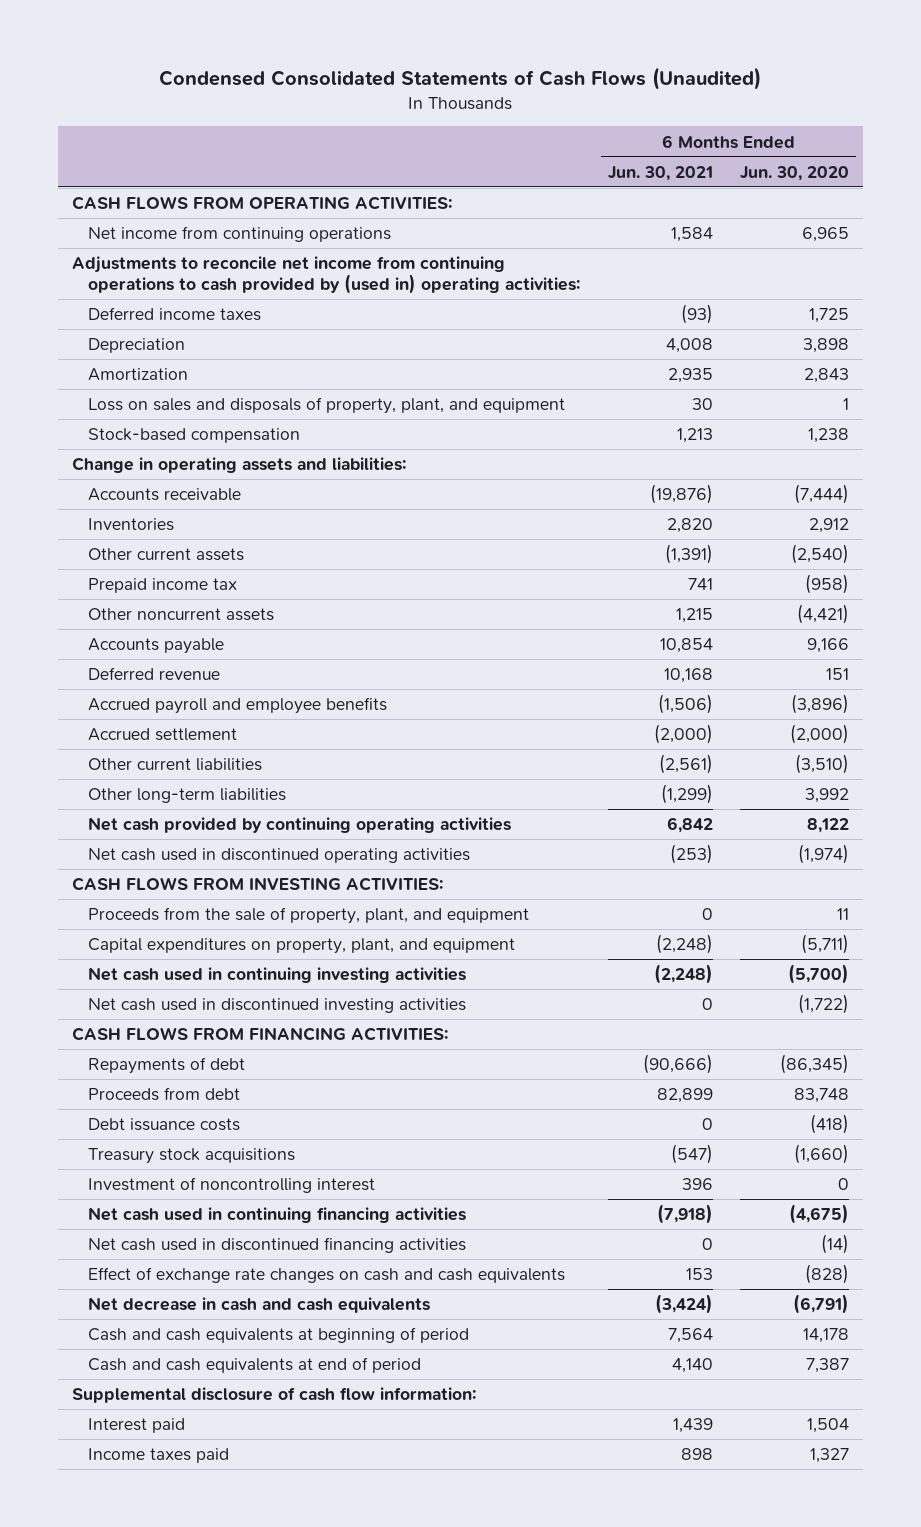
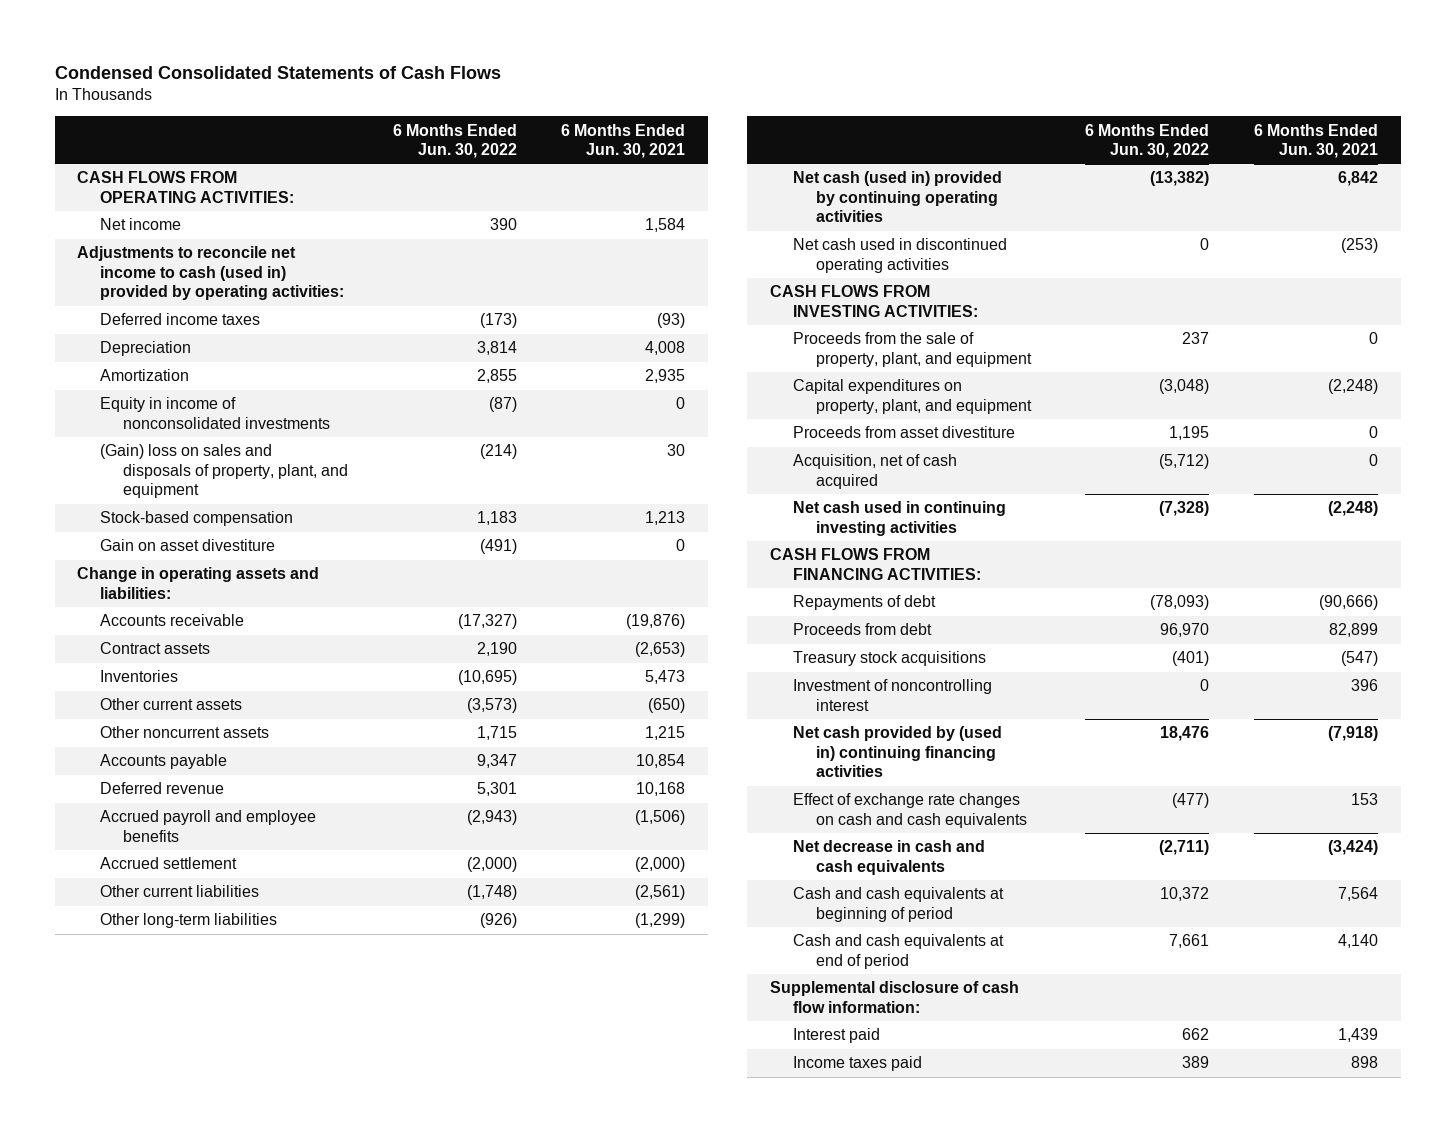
- Condensed Consolidated Statements of Cash Flows (Unaudited)
+ Condensed Consolidated Statements of Cash Flows
- | 6 Months Ended Jun. 30, 2021 | 6 Months Ended Jun. 30, 2020
+ | 6 Months Ended Jun. 30, 2022 | 6 Months Ended Jun. 30, 2021
- Net income from continuing operations | 1,584 | 6,965
- Adjustments to reconcile net income from continuing operations to cash provided by (used in) operating activities:
+ Net income | 390 | 1,584
+ Adjustments to reconcile net income to cash (used in) provided by operating activities:
- Loss on sales and disposals of property, plant, and equipment | 30 | 1
+ Equity in income of nonconsolidated investments | (87) | 0
+ (Gain) loss on sales and disposals of property, plant, and equipment | (214) | 30
+ Gain on asset divestiture | (491) | 0
- Inventories | 2,820 | 2,912
- Other current assets | (1,391) | (2,540)
- Prepaid income tax | 741 | (958)
+ Contract assets | 2,190 | (2,653)
+ Inventories | (10,695) | 5,473
+ Other current assets | (3,573) | (650)
- Net cash provided by continuing operating activities | 6,842 | 8,122
+ Net cash (used in) provided by continuing operating activities | (13,382) | 6,842
+ Proceeds from asset divestiture | 1,195 | 0
+ Acquisition, net of cash acquired | (5,712) | 0
- Net cash used in discontinued investing activities | 0 | (1,722)
- Debt issuance costs | 0 | (418)
- Net cash used in continuing financing activities | (7,918) | (4,675)
- Net cash used in discontinued financing activities | 0 | (14)
+ Net cash provided by (used in) continuing financing activities | 18,476 | (7,918)

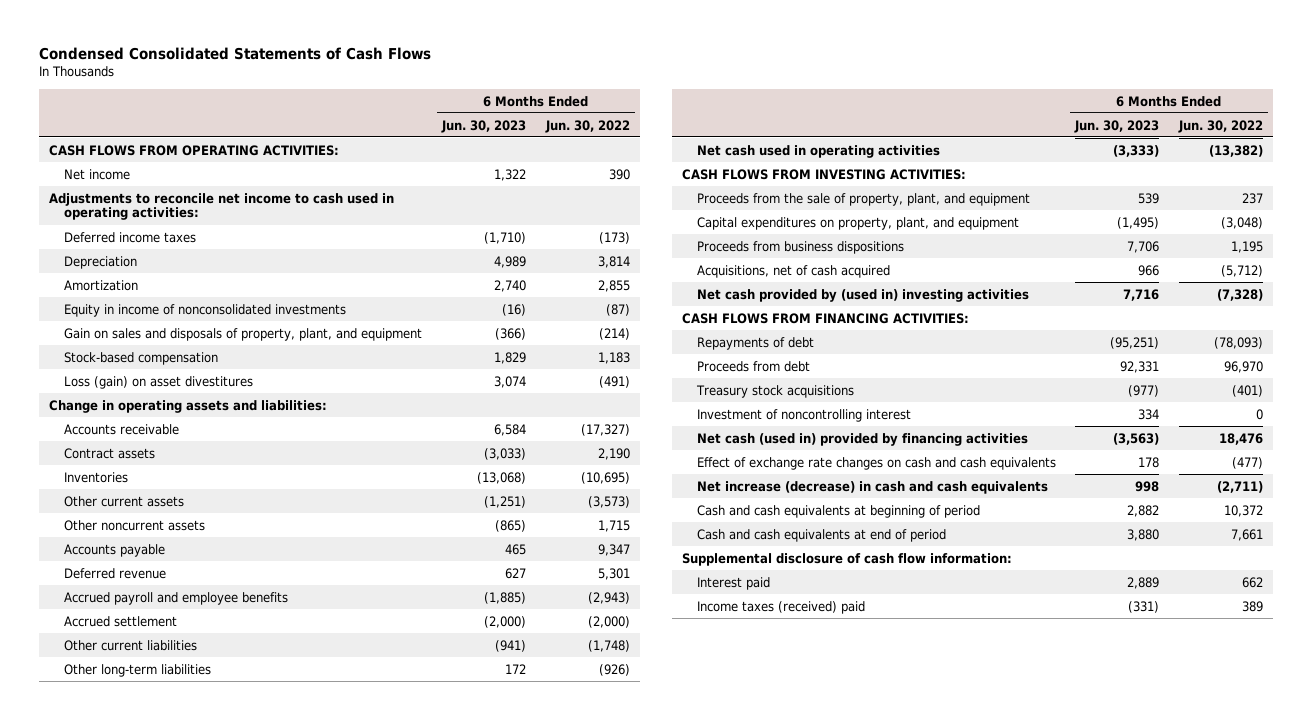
- | 6 Months Ended Jun. 30, 2022 | 6 Months Ended Jun. 30, 2021
+ | 6 Months Ended Jun. 30, 2023 | 6 Months Ended Jun. 30, 2022
- Adjustments to reconcile net income to cash (used in) provided by operating activities:
+ Adjustments to reconcile net income to cash used in operating activities:
- (Gain) loss on sales and disposals of property, plant, and equipment | (214) | 30
+ Gain on sales and disposals of property, plant, and equipment | (366) | (214)
- Gain on asset divestiture | (491) | 0
+ Loss (gain) on asset divestitures | 3,074 | (491)
- Net cash (used in) provided by continuing operating activities | (13,382) | 6,842
- Net cash used in discontinued operating activities | 0 | (253)
+ Net cash used in operating activities | (3,333) | (13,382)
- Proceeds from asset divestiture | 1,195 | 0
- Acquisition, net of cash acquired | (5,712) | 0
- Net cash used in continuing investing activities | (7,328) | (2,248)
+ Proceeds from business dispositions | 7,706 | 1,195
+ Acquisitions, net of cash acquired | 966 | (5,712)
+ Net cash provided by (used in) investing activities | 7,716 | (7,328)
- Net cash provided by (used in) continuing financing activities | 18,476 | (7,918)
+ Net cash (used in) provided by financing activities | (3,563) | 18,476
- Net decrease in cash and cash equivalents | (2,711) | (3,424)
+ Net increase (decrease) in cash and cash equivalents | 998 | (2,711)
- Income taxes paid | 389 | 898
+ Income taxes (received) paid | (331) | 389

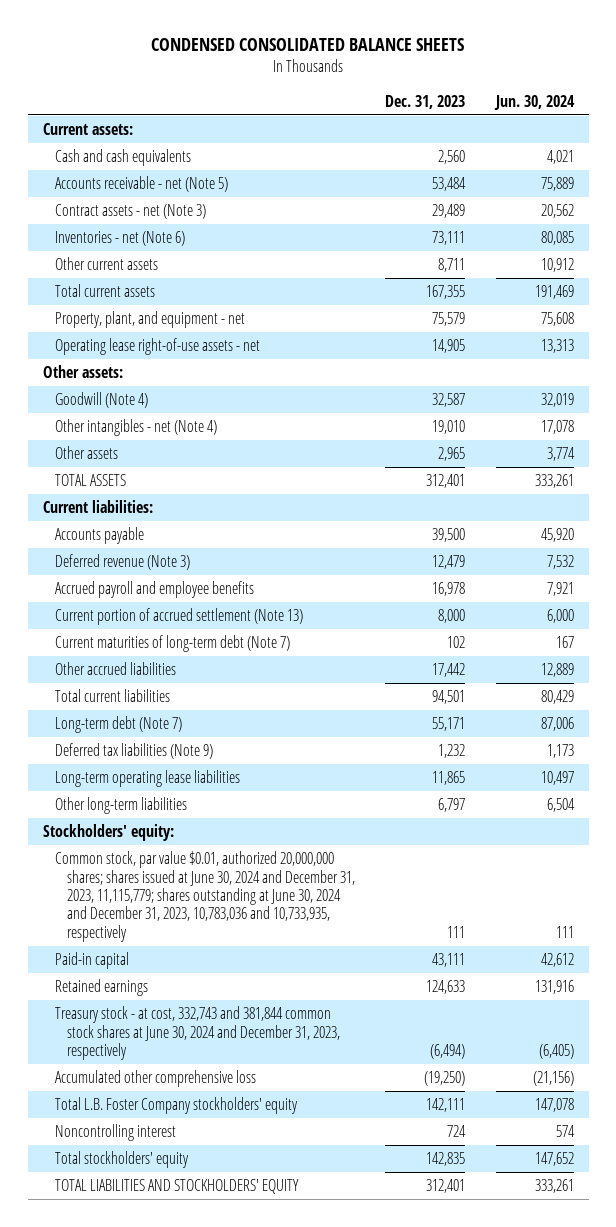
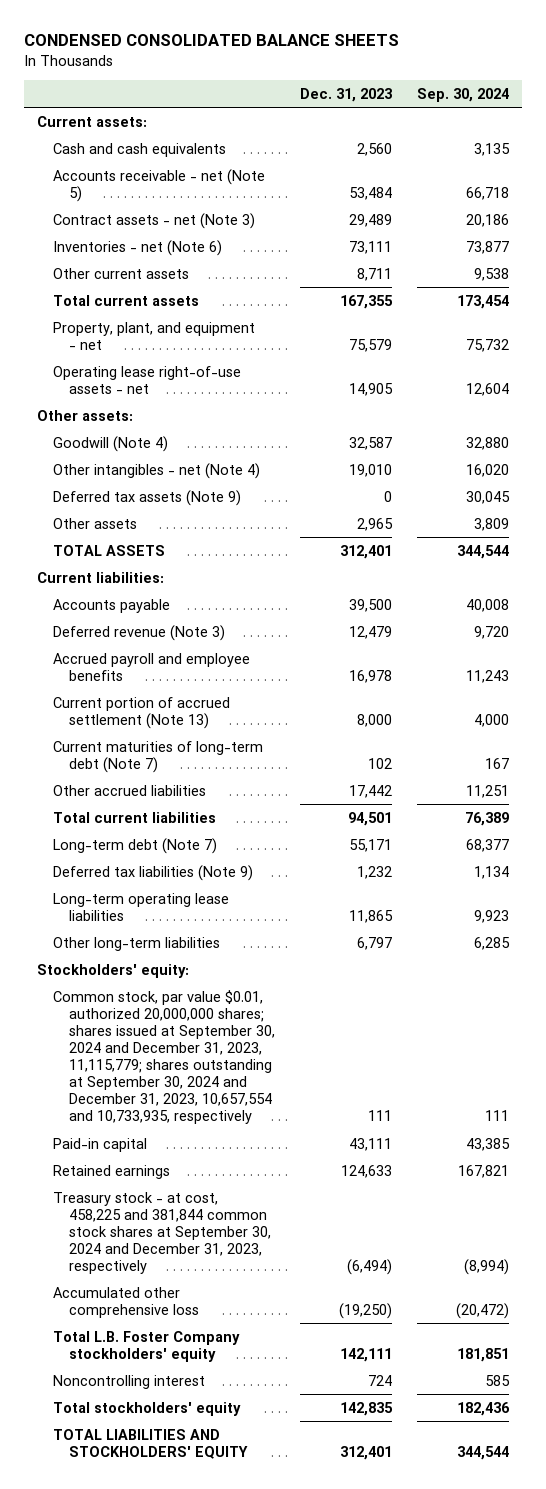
- | Dec. 31, 2023 | Jun. 30, 2024
+ | Dec. 31, 2023 | Sep. 30, 2024
+ Deferred tax assets (Note 9) | 0 | 30,045
- Common stock, par value $0.01, authorized 20,000,000 shares; shares issued at June 30, 2024 and December 31, 2023, 11,115,779; shares outstanding at June 30, 2024 and December 31, 2023, 10,783,036 and 10,733,935, respectively | 111 | 111
+ Common stock, par value $0.01, authorized 20,000,000 shares; shares issued at September 30, 2024 and December 31, 2023, 11,115,779; shares outstanding at September 30, 2024 and December 31, 2023, 10,657,554 and 10,733,935, respectively | 111 | 111
- Treasury stock - at cost, 332,743 and 381,844 common stock shares at June 30, 2024 and December 31, 2023, respectively | (6,494) | (6,405)
+ Treasury stock - at cost, 458,225 and 381,844 common stock shares at September 30, 2024 and December 31, 2023, respectively | (6,494) | (8,994)

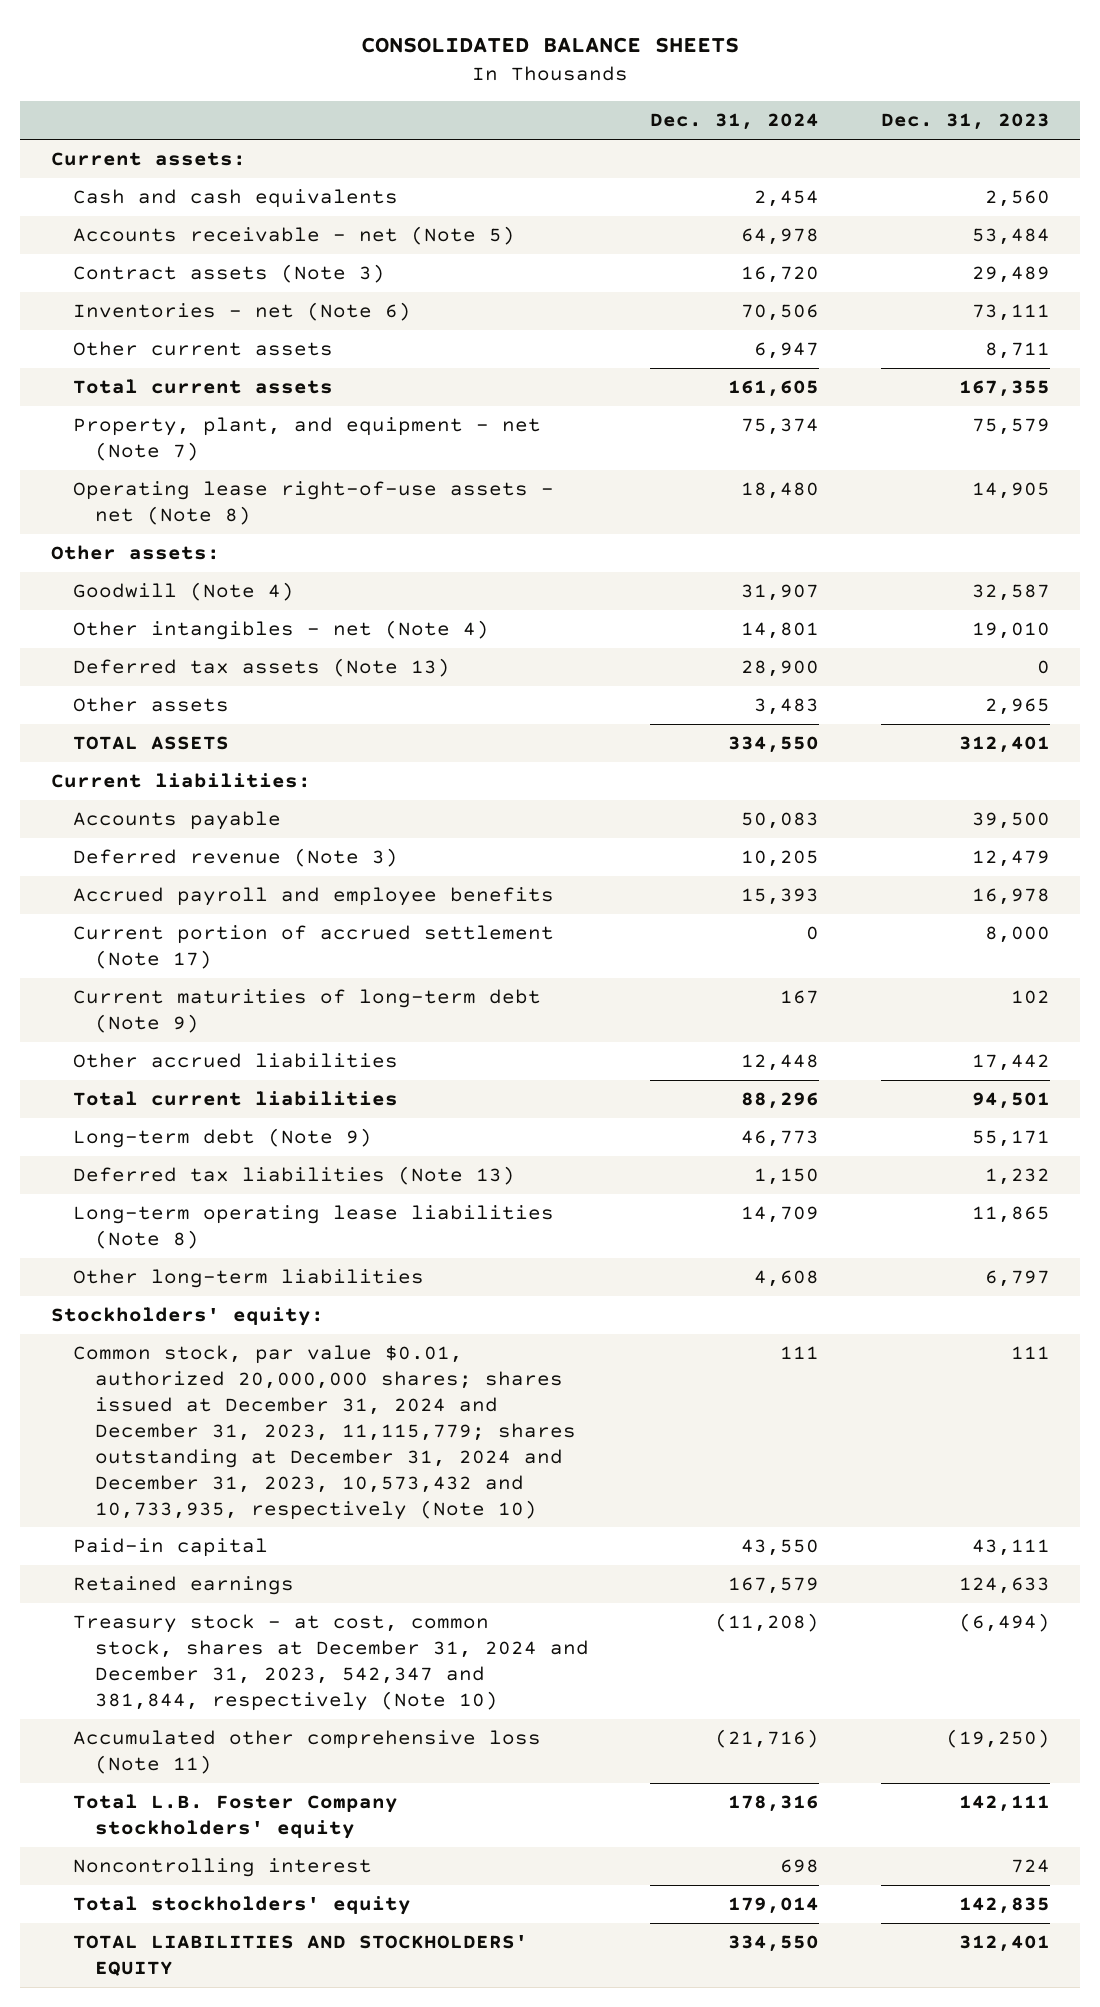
- CONDENSED CONSOLIDATED BALANCE SHEETS
+ CONSOLIDATED BALANCE SHEETS
- | Dec. 31, 2023 | Sep. 30, 2024
+ | Dec. 31, 2024 | Dec. 31, 2023
- Contract assets - net (Note 3) | 29,489 | 20,186
+ Contract assets (Note 3) | 16,720 | 29,489
- Property, plant, and equipment - net | 75,579 | 75,732
- Operating lease right-of-use assets - net | 14,905 | 12,604
+ Property, plant, and equipment - net (Note 7) | 75,374 | 75,579
+ Operating lease right-of-use assets - net (Note 8) | 18,480 | 14,905
- Deferred tax assets (Note 9) | 0 | 30,045
+ Deferred tax assets (Note 13) | 28,900 | 0
- Current portion of accrued settlement (Note 13) | 8,000 | 4,000
- Current maturities of long-term debt (Note 7) | 102 | 167
+ Current portion of accrued settlement (Note 17) | 0 | 8,000
+ Current maturities of long-term debt (Note 9) | 167 | 102
- Long-term debt (Note 7) | 55,171 | 68,377
- Deferred tax liabilities (Note 9) | 1,232 | 1,134
- Long-term operating lease liabilities | 11,865 | 9,923
+ Long-term debt (Note 9) | 46,773 | 55,171
+ Deferred tax liabilities (Note 13) | 1,150 | 1,232
+ Long-term operating lease liabilities (Note 8) | 14,709 | 11,865
- Common stock, par value $0.01, authorized 20,000,000 shares; shares issued at September 30, 2024 and December 31, 2023, 11,115,779; shares outstanding at September 30, 2024 and December 31, 2023, 10,657,554 and 10,733,935, respectively | 111 | 111
+ Common stock, par value $0.01, authorized 20,000,000 shares; shares issued at December 31, 2024 and December 31, 2023, 11,115,779; shares outstanding at December 31, 2024 and December 31, 2023, 10,573,432 and 10,733,935, respectively (Note 10) | 111 | 111
- Treasury stock - at cost, 458,225 and 381,844 common stock shares at September 30, 2024 and December 31, 2023, respectively | (6,494) | (8,994)
- Accumulated other comprehensive loss | (19,250) | (20,472)
+ Treasury stock - at cost, common stock, shares at December 31, 2024 and December 31, 2023, 542,347 and 381,844, respectively (Note 10) | (11,208) | (6,494)
+ Accumulated other comprehensive loss (Note 11) | (21,716) | (19,250)

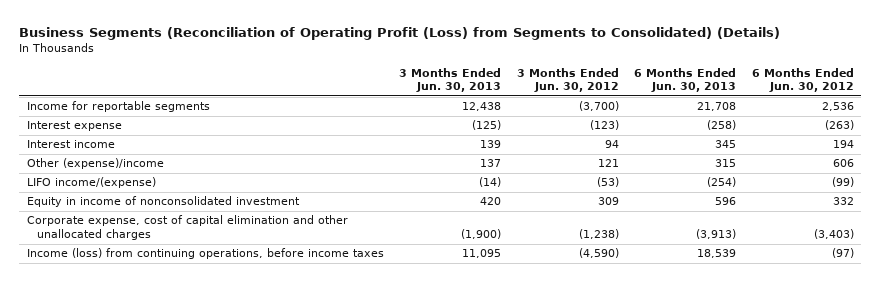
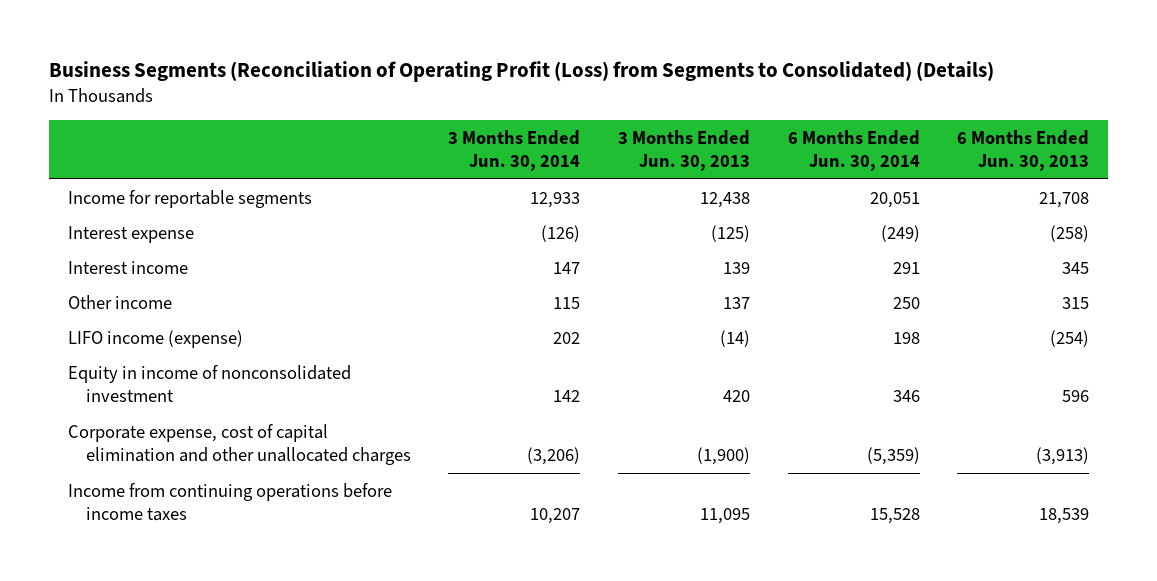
- | 3 Months Ended Jun. 30, 2013 | 3 Months Ended Jun. 30, 2012 | 6 Months Ended Jun. 30, 2013 | 6 Months Ended Jun. 30, 2012
+ | 3 Months Ended Jun. 30, 2014 | 3 Months Ended Jun. 30, 2013 | 6 Months Ended Jun. 30, 2014 | 6 Months Ended Jun. 30, 2013
- Other (expense)/income | 137 | 121 | 315 | 606
- LIFO income/(expense) | (14) | (53) | (254) | (99)
+ Other income | 115 | 137 | 250 | 315
+ LIFO income (expense) | 202 | (14) | 198 | (254)
- Income (loss) from continuing operations, before income taxes | 11,095 | (4,590) | 18,539 | (97)
+ Income from continuing operations before income taxes | 10,207 | 11,095 | 15,528 | 18,539

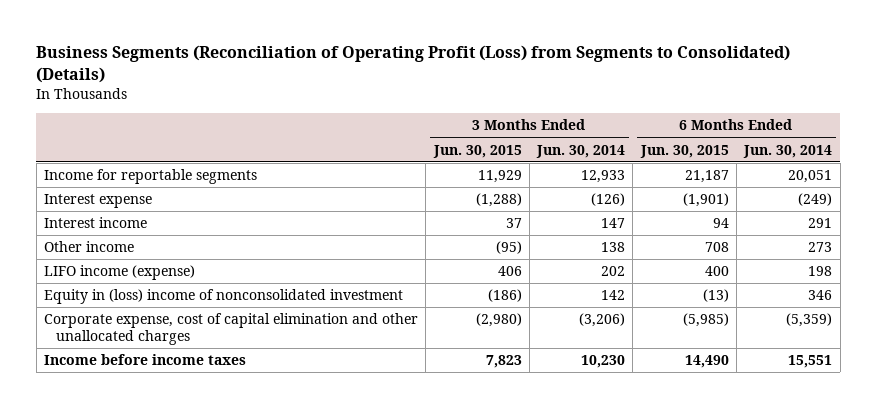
- | 3 Months Ended Jun. 30, 2014 | 3 Months Ended Jun. 30, 2013 | 6 Months Ended Jun. 30, 2014 | 6 Months Ended Jun. 30, 2013
+ | 3 Months Ended Jun. 30, 2015 | 3 Months Ended Jun. 30, 2014 | 6 Months Ended Jun. 30, 2015 | 6 Months Ended Jun. 30, 2014
- Other income | 115 | 137 | 250 | 315
+ Other income | (95) | 138 | 708 | 273
- Equity in income of nonconsolidated investment | 142 | 420 | 346 | 596
+ Equity in (loss) income of nonconsolidated investment | (186) | 142 | (13) | 346
- Income from continuing operations before income taxes | 10,207 | 11,095 | 15,528 | 18,539
+ Income before income taxes | 7,823 | 10,230 | 14,490 | 15,551

